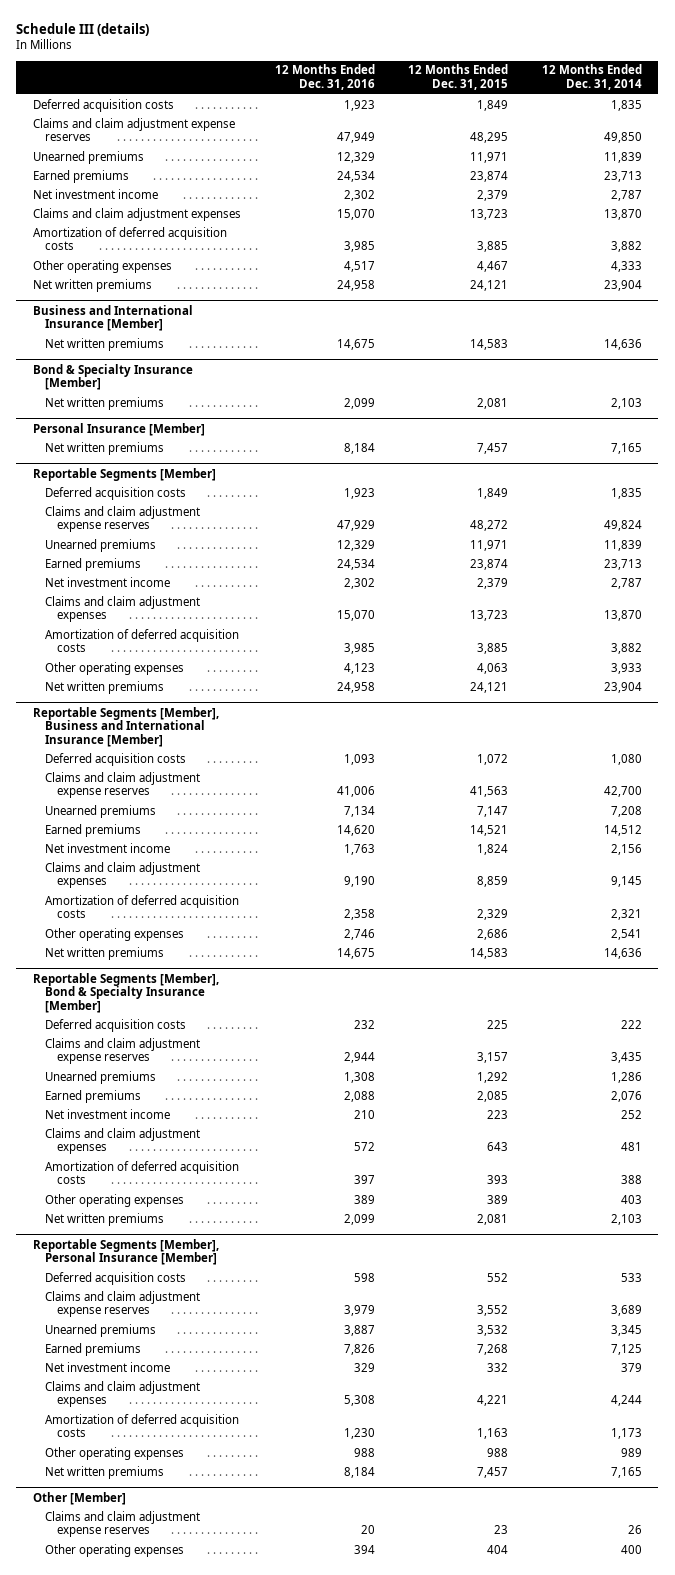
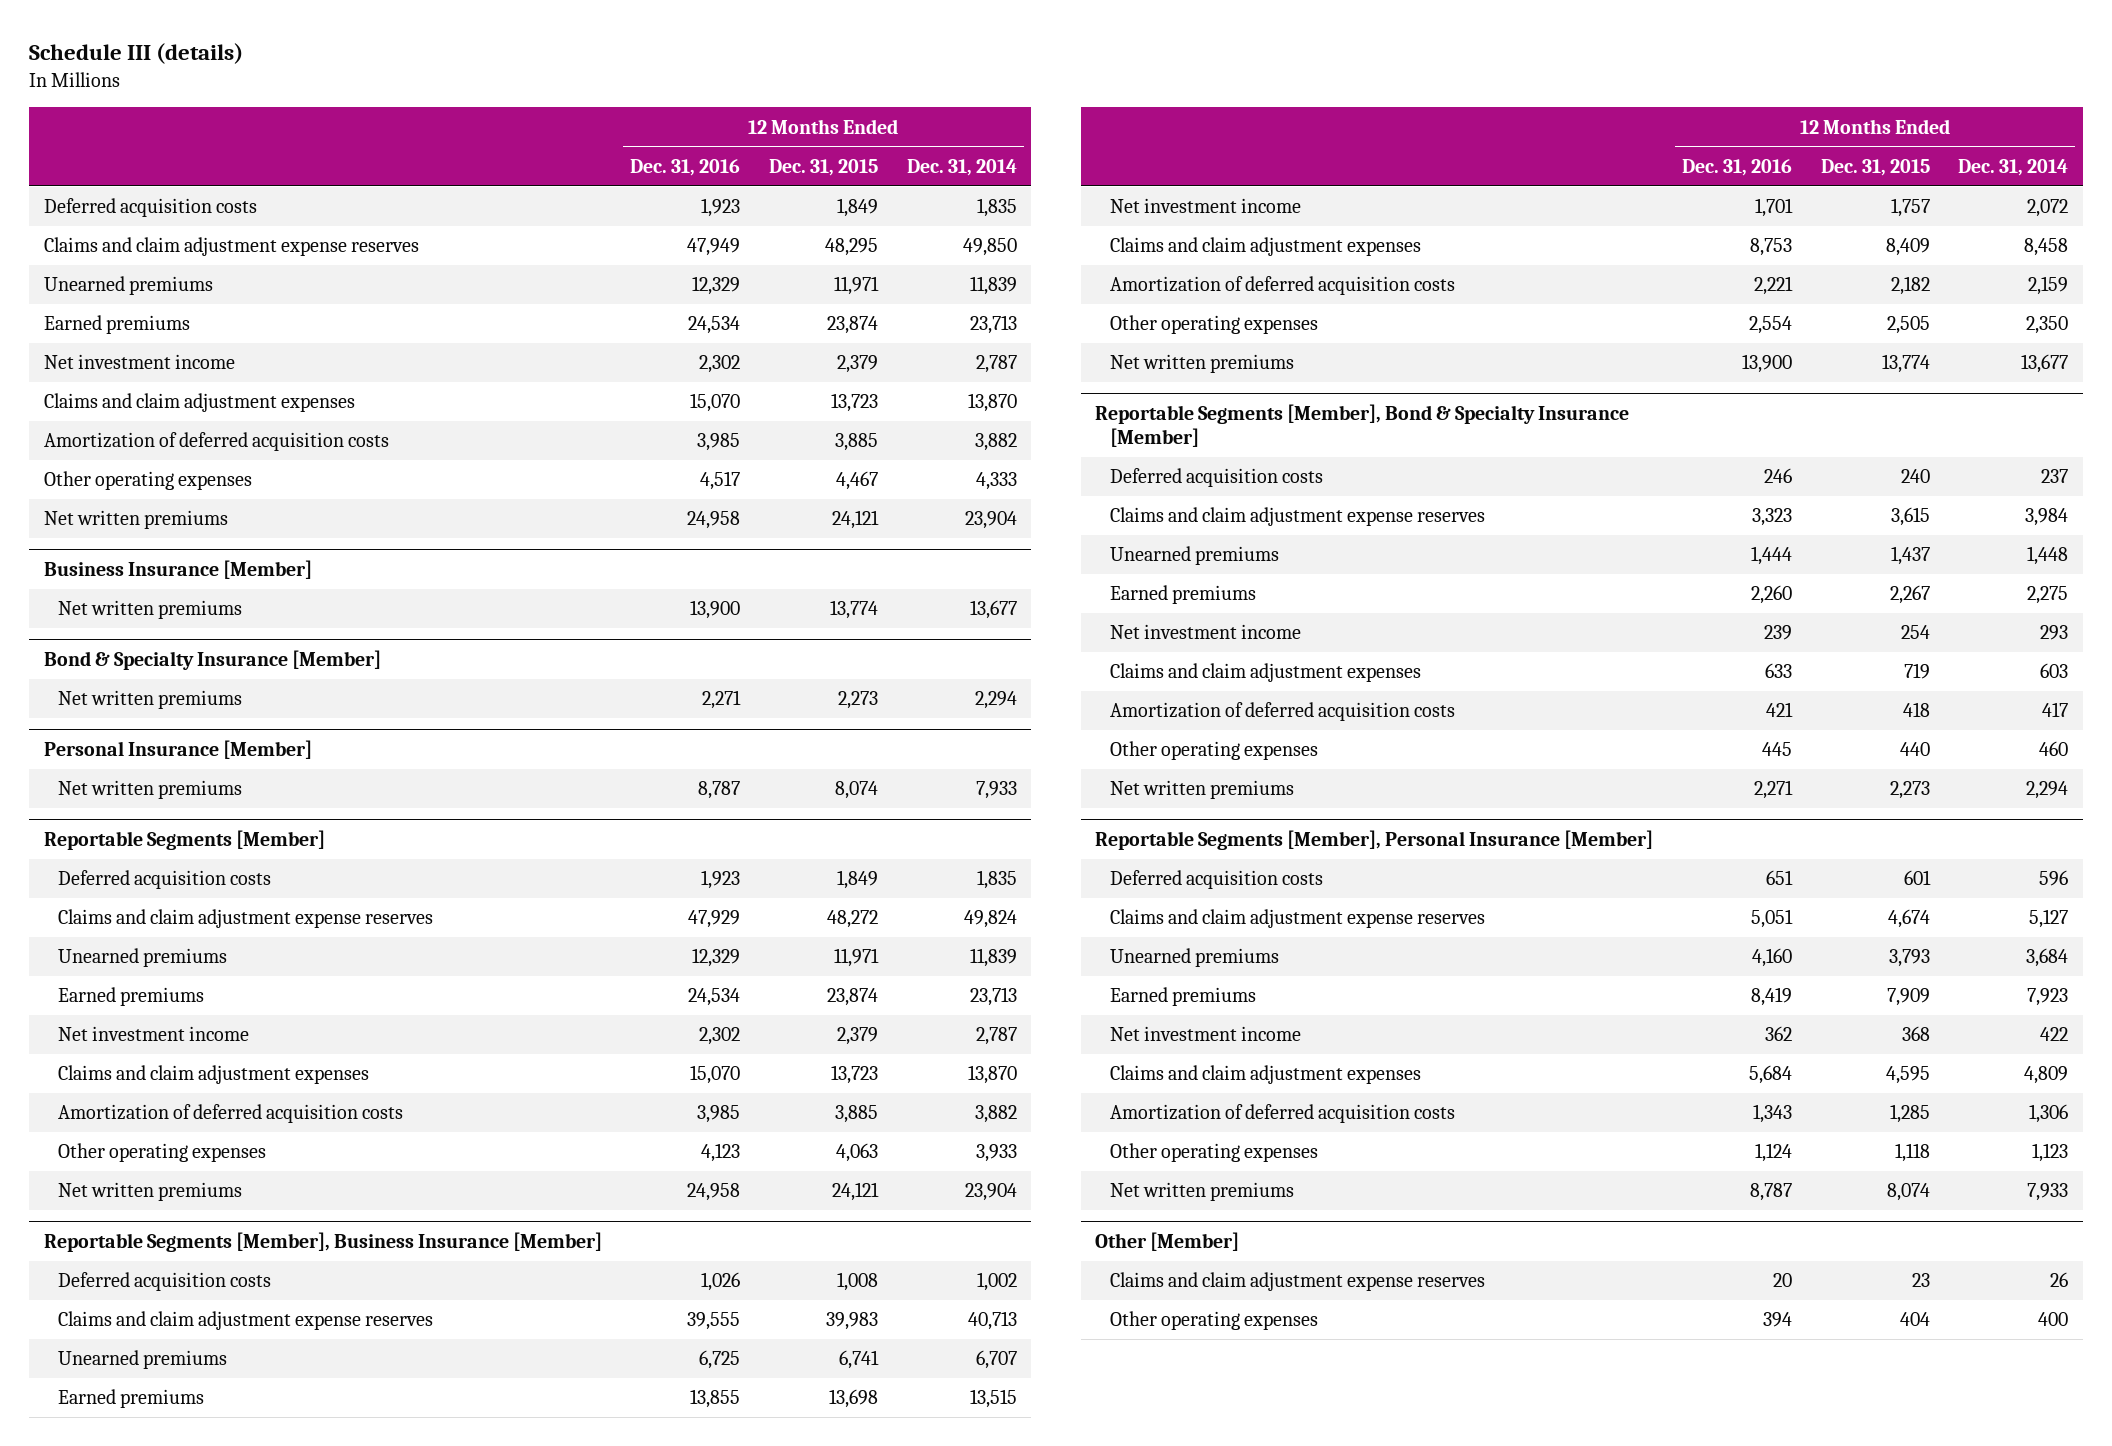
- Business and International Insurance [Member]
- Net written premiums | 14,675 | 14,583 | 14,636
+ Business Insurance [Member]
+ Net written premiums | 13,900 | 13,774 | 13,677
@ Bond & Specialty Insurance [Member]
- Net written premiums | 2,099 | 2,081 | 2,103
+ Net written premiums | 2,271 | 2,273 | 2,294
@ Personal Insurance [Member]
- Net written premiums | 8,184 | 7,457 | 7,165
+ Net written premiums | 8,787 | 8,074 | 7,933
- Reportable Segments [Member], Business and International Insurance [Member]
- Deferred acquisition costs | 1,093 | 1,072 | 1,080
- Claims and claim adjustment expense reserves | 41,006 | 41,563 | 42,700
- Unearned premiums | 7,134 | 7,147 | 7,208
- Earned premiums | 14,620 | 14,521 | 14,512
- Net investment income | 1,763 | 1,824 | 2,156
- Claims and claim adjustment expenses | 9,190 | 8,859 | 9,145
- Amortization of deferred acquisition costs | 2,358 | 2,329 | 2,321
- Other operating expenses | 2,746 | 2,686 | 2,541
- Net written premiums | 14,675 | 14,583 | 14,636
+ Reportable Segments [Member], Business Insurance [Member]
+ Deferred acquisition costs | 1,026 | 1,008 | 1,002
+ Claims and claim adjustment expense reserves | 39,555 | 39,983 | 40,713
+ Unearned premiums | 6,725 | 6,741 | 6,707
+ Earned premiums | 13,855 | 13,698 | 13,515
+ Net investment income | 1,701 | 1,757 | 2,072
+ Claims and claim adjustment expenses | 8,753 | 8,409 | 8,458
+ Amortization of deferred acquisition costs | 2,221 | 2,182 | 2,159
+ Other operating expenses | 2,554 | 2,505 | 2,350
+ Net written premiums | 13,900 | 13,774 | 13,677
@ Reportable Segments [Member], Bond & Specialty Insurance [Member]
- Deferred acquisition costs | 232 | 225 | 222
- Claims and claim adjustment expense reserves | 2,944 | 3,157 | 3,435
- Unearned premiums | 1,308 | 1,292 | 1,286
- Earned premiums | 2,088 | 2,085 | 2,076
- Net investment income | 210 | 223 | 252
- Claims and claim adjustment expenses | 572 | 643 | 481
- Amortization of deferred acquisition costs | 397 | 393 | 388
- Other operating expenses | 389 | 389 | 403
- Net written premiums | 2,099 | 2,081 | 2,103
+ Deferred acquisition costs | 246 | 240 | 237
+ Claims and claim adjustment expense reserves | 3,323 | 3,615 | 3,984
+ Unearned premiums | 1,444 | 1,437 | 1,448
+ Earned premiums | 2,260 | 2,267 | 2,275
+ Net investment income | 239 | 254 | 293
+ Claims and claim adjustment expenses | 633 | 719 | 603
+ Amortization of deferred acquisition costs | 421 | 418 | 417
+ Other operating expenses | 445 | 440 | 460
+ Net written premiums | 2,271 | 2,273 | 2,294
@ Reportable Segments [Member], Personal Insurance [Member]
- Deferred acquisition costs | 598 | 552 | 533
- Claims and claim adjustment expense reserves | 3,979 | 3,552 | 3,689
- Unearned premiums | 3,887 | 3,532 | 3,345
- Earned premiums | 7,826 | 7,268 | 7,125
- Net investment income | 329 | 332 | 379
- Claims and claim adjustment expenses | 5,308 | 4,221 | 4,244
- Amortization of deferred acquisition costs | 1,230 | 1,163 | 1,173
- Other operating expenses | 988 | 988 | 989
- Net written premiums | 8,184 | 7,457 | 7,165
+ Deferred acquisition costs | 651 | 601 | 596
+ Claims and claim adjustment expense reserves | 5,051 | 4,674 | 5,127
+ Unearned premiums | 4,160 | 3,793 | 3,684
+ Earned premiums | 8,419 | 7,909 | 7,923
+ Net investment income | 362 | 368 | 422
+ Claims and claim adjustment expenses | 5,684 | 4,595 | 4,809
+ Amortization of deferred acquisition costs | 1,343 | 1,285 | 1,306
+ Other operating expenses | 1,124 | 1,118 | 1,123
+ Net written premiums | 8,787 | 8,074 | 7,933

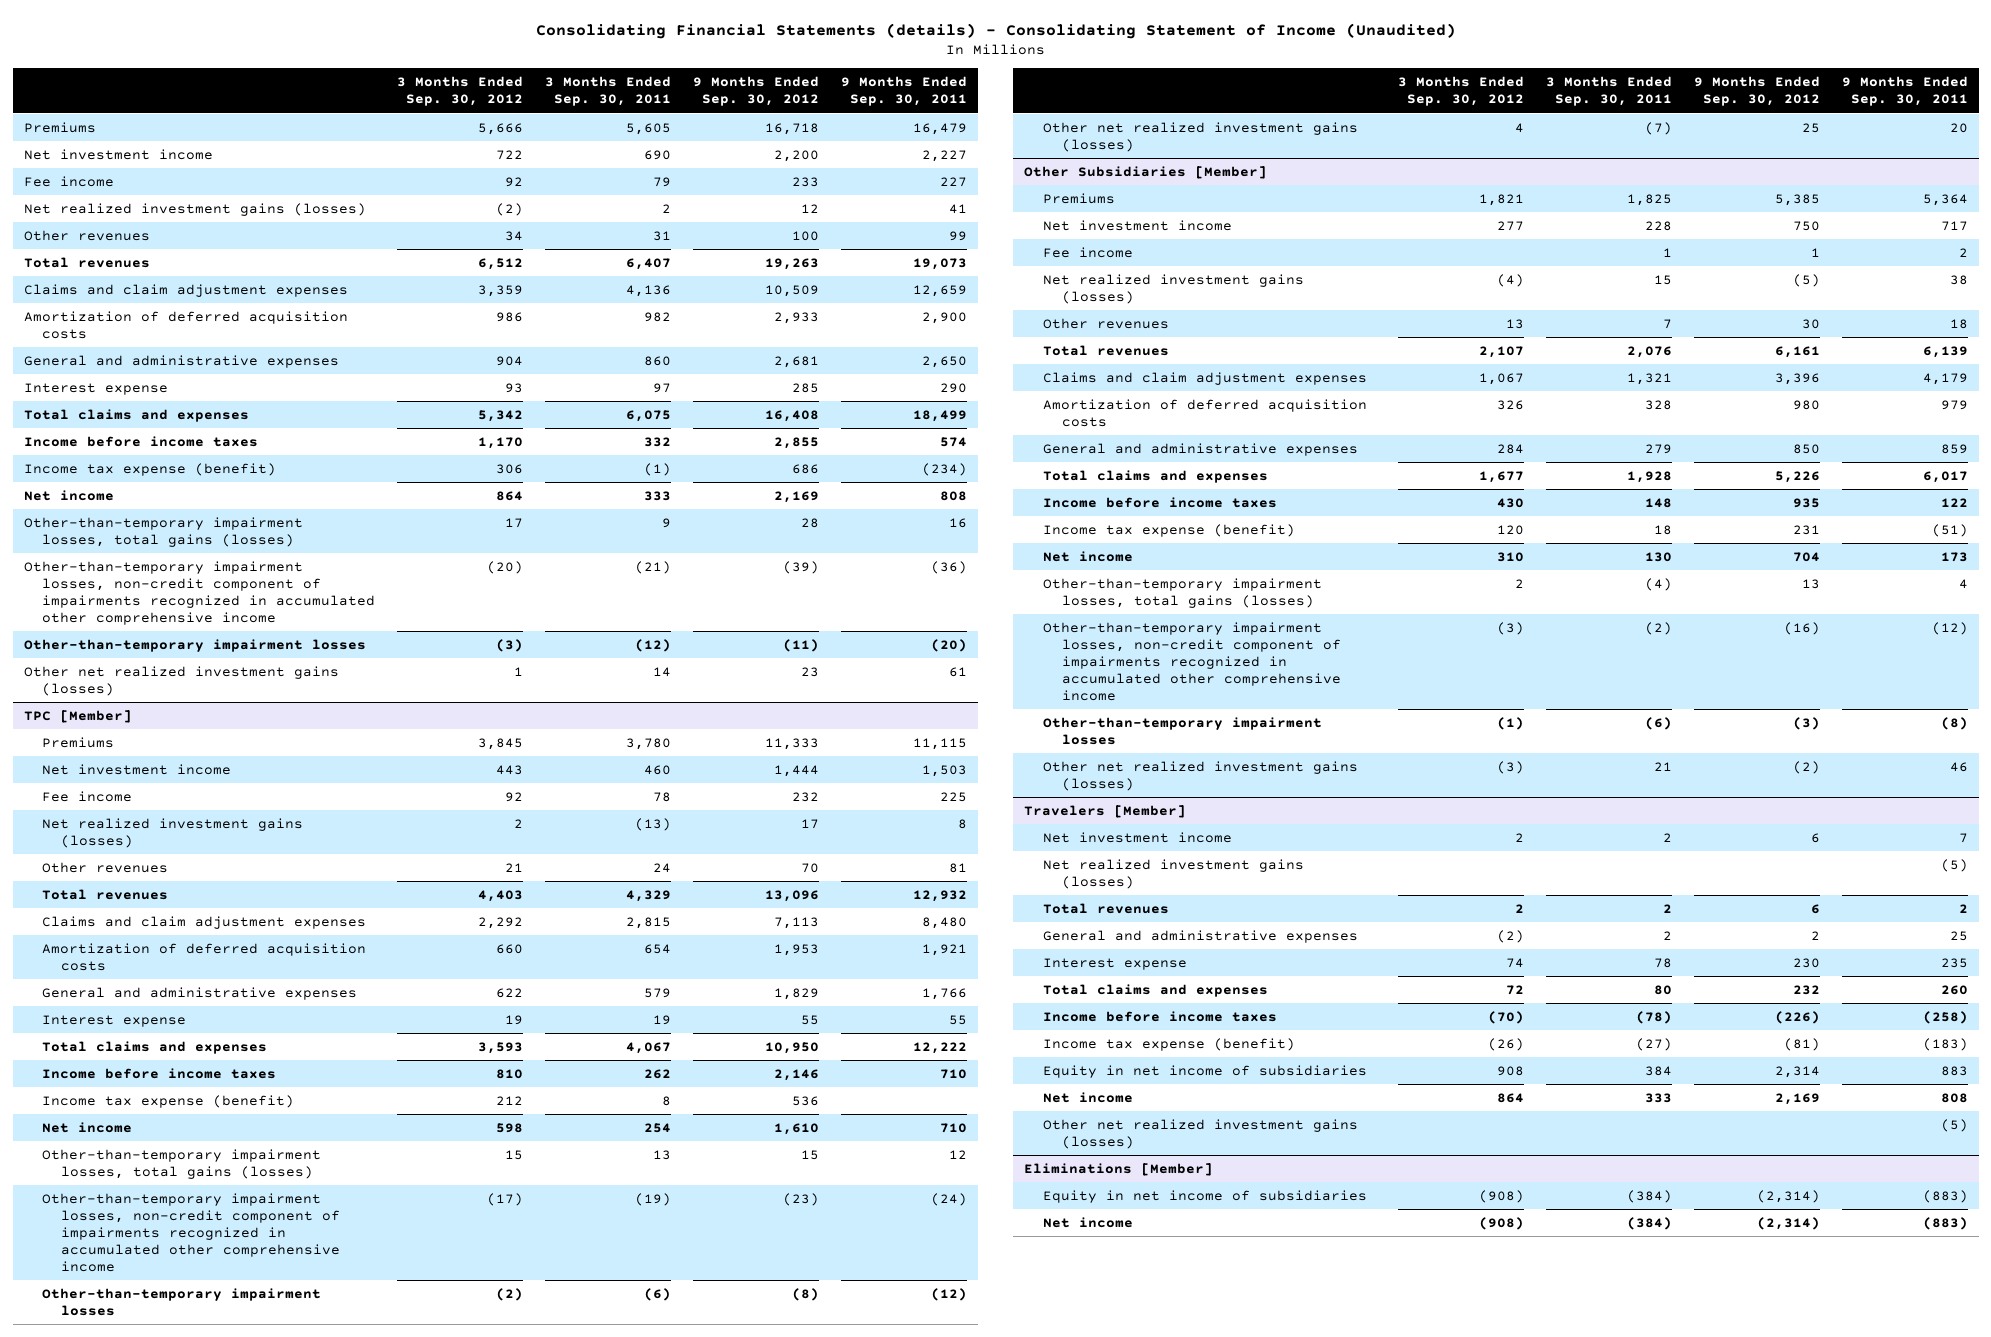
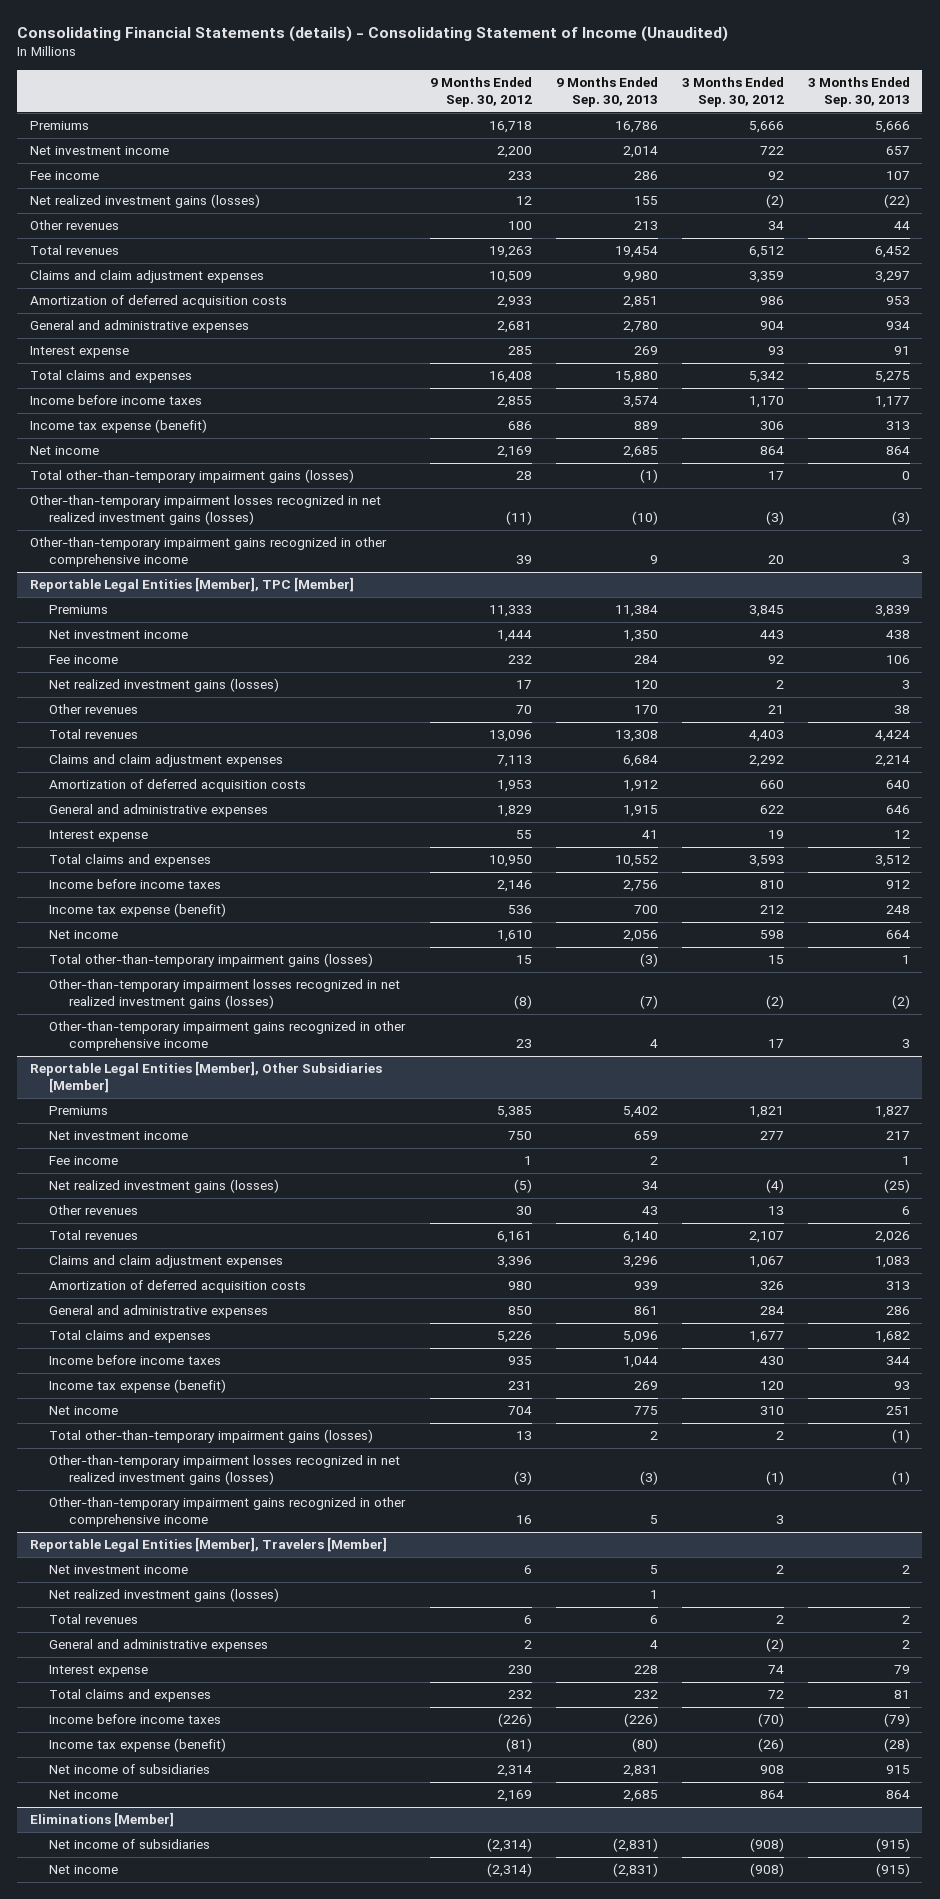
- | 3 Months Ended Sep. 30, 2012 | 3 Months Ended Sep. 30, 2011 | 9 Months Ended Sep. 30, 2012 | 9 Months Ended Sep. 30, 2011
+ | 9 Months Ended Sep. 30, 2012 | 9 Months Ended Sep. 30, 2013 | 3 Months Ended Sep. 30, 2012 | 3 Months Ended Sep. 30, 2013
- Other-than-temporary impairment losses, total gains (losses) | 17 | 9 | 28 | 16
- Other-than-temporary impairment losses, non-credit component of impairments recognized in accumulated other comprehensive income | (20) | (21) | (39) | (36)
- Other-than-temporary impairment losses | (3) | (12) | (11) | (20)
- Other net realized investment gains (losses) | 1 | 14 | 23 | 61
- TPC [Member]
+ Total other-than-temporary impairment gains (losses) | 28 | (1) | 17 | 0
+ Other-than-temporary impairment losses recognized in net realized investment gains (losses) | (11) | (10) | (3) | (3)
+ Other-than-temporary impairment gains recognized in other comprehensive income | 39 | 9 | 20 | 3
+ Reportable Legal Entities [Member], TPC [Member]
- Other-than-temporary impairment losses, total gains (losses) | 15 | 13 | 15 | 12
- Other-than-temporary impairment losses, non-credit component of impairments recognized in accumulated other comprehensive income | (17) | (19) | (23) | (24)
- Other-than-temporary impairment losses | (2) | (6) | (8) | (12)
- Other net realized investment gains (losses) | 4 | (7) | 25 | 20
- Other Subsidiaries [Member]
+ Total other-than-temporary impairment gains (losses) | 15 | (3) | 15 | 1
+ Other-than-temporary impairment losses recognized in net realized investment gains (losses) | (8) | (7) | (2) | (2)
+ Other-than-temporary impairment gains recognized in other comprehensive income | 23 | 4 | 17 | 3
+ Reportable Legal Entities [Member], Other Subsidiaries [Member]
- Other-than-temporary impairment losses, total gains (losses) | 2 | (4) | 13 | 4
- Other-than-temporary impairment losses, non-credit component of impairments recognized in accumulated other comprehensive income | (3) | (2) | (16) | (12)
- Other-than-temporary impairment losses | (1) | (6) | (3) | (8)
- Other net realized investment gains (losses) | (3) | 21 | (2) | 46
- Travelers [Member]
+ Total other-than-temporary impairment gains (losses) | 13 | 2 | 2 | (1)
+ Other-than-temporary impairment losses recognized in net realized investment gains (losses) | (3) | (3) | (1) | (1)
+ Other-than-temporary impairment gains recognized in other comprehensive income | 16 | 5 | 3 |
+ Reportable Legal Entities [Member], Travelers [Member]
- Equity in net income of subsidiaries | 908 | 384 | 2,314 | 883
+ Net income of subsidiaries | 2,314 | 2,831 | 908 | 915
- Other net realized investment gains (losses) | | | | (5)
@ Eliminations [Member]
- Equity in net income of subsidiaries | (908) | (384) | (2,314) | (883)
+ Net income of subsidiaries | (2,314) | (2,831) | (908) | (915)

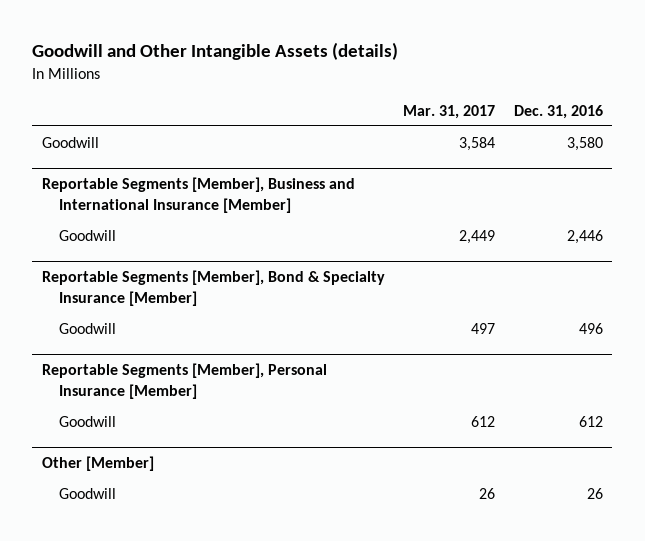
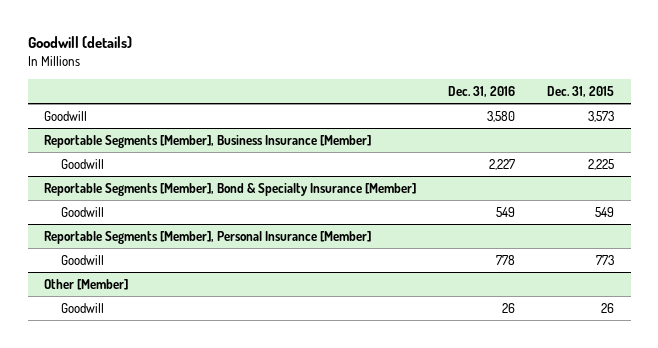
- Goodwill and Other Intangible Assets (details)
+ Goodwill (details)
- | Mar. 31, 2017 | Dec. 31, 2016
+ | Dec. 31, 2016 | Dec. 31, 2015
- Reportable Segments [Member], Business and International Insurance [Member]
- Goodwill | 2,449 | 2,446
+ Reportable Segments [Member], Business Insurance [Member]
+ Goodwill | 2,227 | 2,225
@ Reportable Segments [Member], Bond & Specialty Insurance [Member]
- Goodwill | 497 | 496
+ Goodwill | 549 | 549
@ Reportable Segments [Member], Personal Insurance [Member]
- Goodwill | 612 | 612
+ Goodwill | 778 | 773

